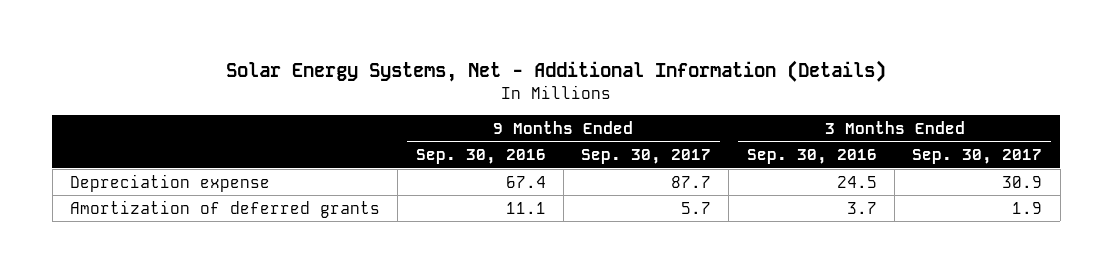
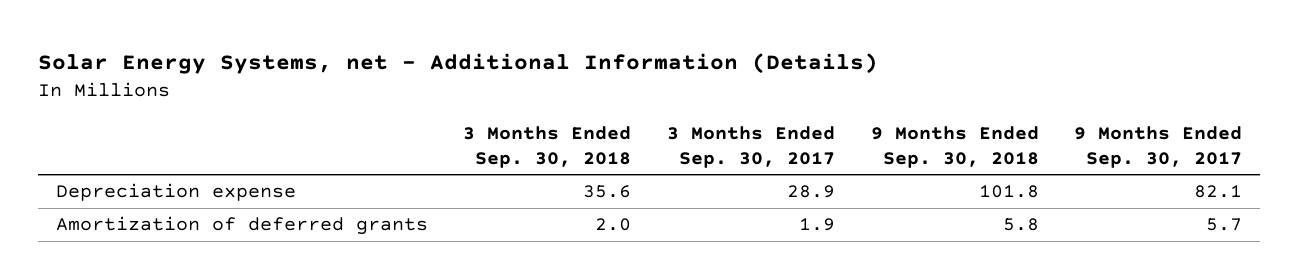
- Solar Energy Systems, Net - Additional Information (Details)
+ Solar Energy Systems, net - Additional Information (Details)
- | 9 Months Ended Sep. 30, 2016 | 9 Months Ended Sep. 30, 2017 | 3 Months Ended Sep. 30, 2016 | 3 Months Ended Sep. 30, 2017
+ | 3 Months Ended Sep. 30, 2018 | 3 Months Ended Sep. 30, 2017 | 9 Months Ended Sep. 30, 2018 | 9 Months Ended Sep. 30, 2017
- Depreciation expense | 67.4 | 87.7 | 24.5 | 30.9
+ Depreciation expense | 35.6 | 28.9 | 101.8 | 82.1

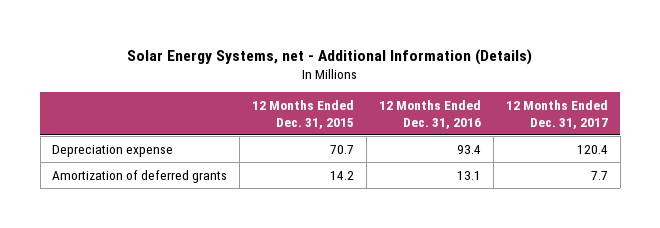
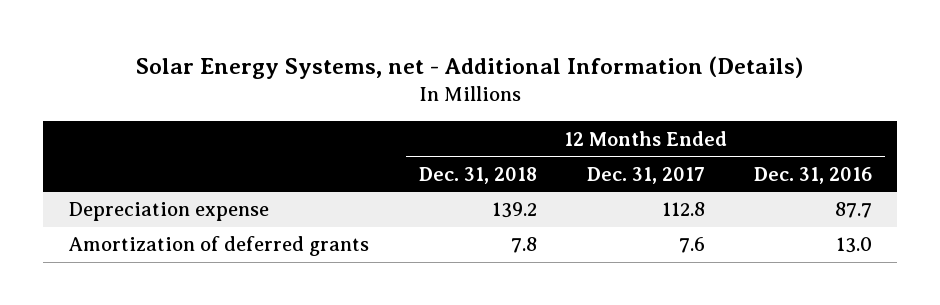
- | 12 Months Ended Dec. 31, 2015 | 12 Months Ended Dec. 31, 2016 | 12 Months Ended Dec. 31, 2017
+ | 12 Months Ended Dec. 31, 2018 | 12 Months Ended Dec. 31, 2017 | 12 Months Ended Dec. 31, 2016
- Depreciation expense | 70.7 | 93.4 | 120.4
- Amortization of deferred grants | 14.2 | 13.1 | 7.7
+ Depreciation expense | 139.2 | 112.8 | 87.7
+ Amortization of deferred grants | 7.8 | 7.6 | 13.0

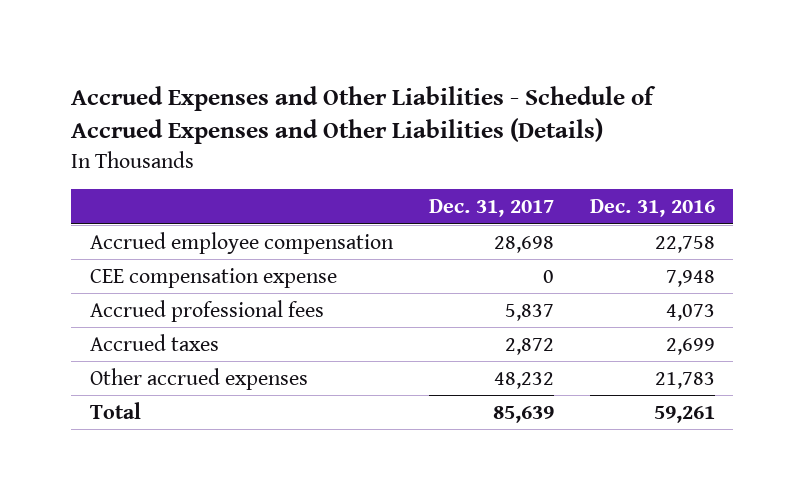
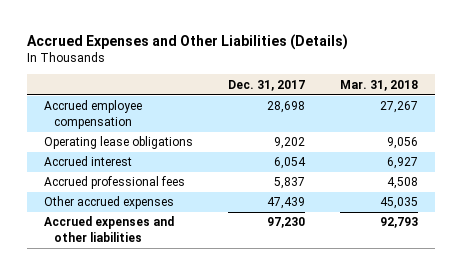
- Accrued Expenses and Other Liabilities - Schedule of Accrued Expenses and Other Liabilities (Details)
+ Accrued Expenses and Other Liabilities (Details)
- | Dec. 31, 2017 | Dec. 31, 2016
+ | Dec. 31, 2017 | Mar. 31, 2018
- CEE compensation expense | 0 | 7,948
+ Operating lease obligations | 9,202 | 9,056
+ Accrued interest | 6,054 | 6,927
- Accrued taxes | 2,872 | 2,699
- Other accrued expenses | 48,232 | 21,783
- Total | 85,639 | 59,261
+ Other accrued expenses | 47,439 | 45,035
+ Accrued expenses and other liabilities | 97,230 | 92,793

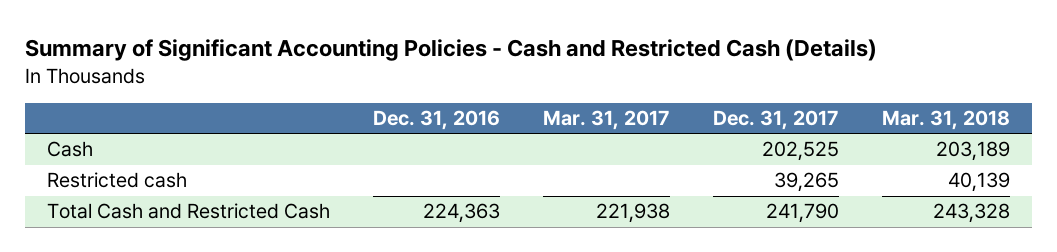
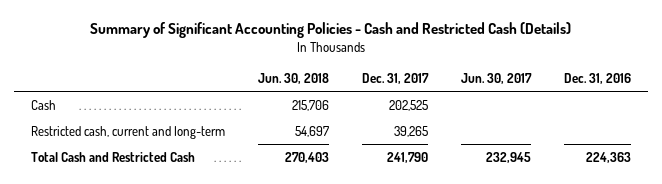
- | Dec. 31, 2016 | Mar. 31, 2017 | Dec. 31, 2017 | Mar. 31, 2018
+ | Jun. 30, 2018 | Dec. 31, 2017 | Jun. 30, 2017 | Dec. 31, 2016
- Restricted cash | | | 39,265 | 40,139
+ Restricted cash, current and long-term | 54,697 | 39,265 | |

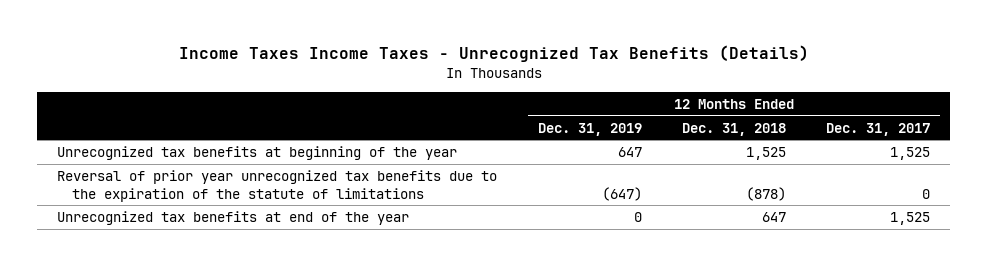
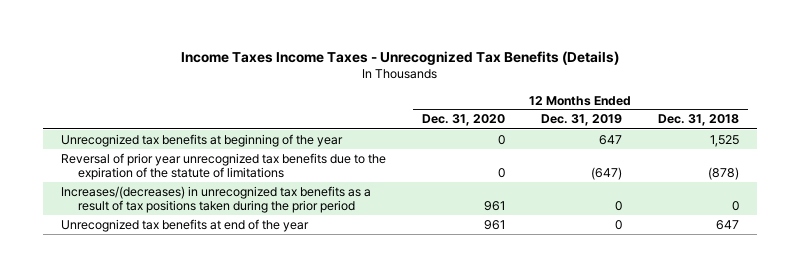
- | 12 Months Ended Dec. 31, 2019 | 12 Months Ended Dec. 31, 2018 | 12 Months Ended Dec. 31, 2017
+ | 12 Months Ended Dec. 31, 2020 | 12 Months Ended Dec. 31, 2019 | 12 Months Ended Dec. 31, 2018
+ Increases/(decreases) in unrecognized tax benefits as a result of tax positions taken during the prior period | 961 | 0 | 0

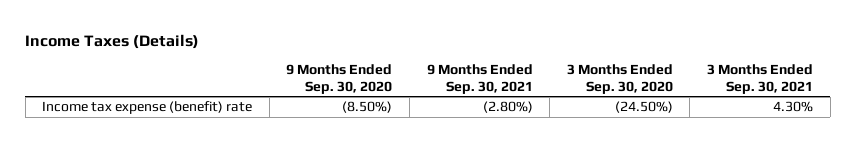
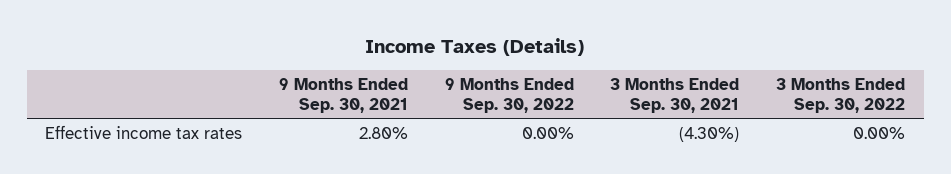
- | 9 Months Ended Sep. 30, 2020 | 9 Months Ended Sep. 30, 2021 | 3 Months Ended Sep. 30, 2020 | 3 Months Ended Sep. 30, 2021
+ | 9 Months Ended Sep. 30, 2021 | 9 Months Ended Sep. 30, 2022 | 3 Months Ended Sep. 30, 2021 | 3 Months Ended Sep. 30, 2022
- Income tax expense (benefit) rate | (8.50%) | (2.80%) | (24.50%) | 4.30%
+ Effective income tax rates | 2.80% | 0.00% | (4.30%) | 0.00%

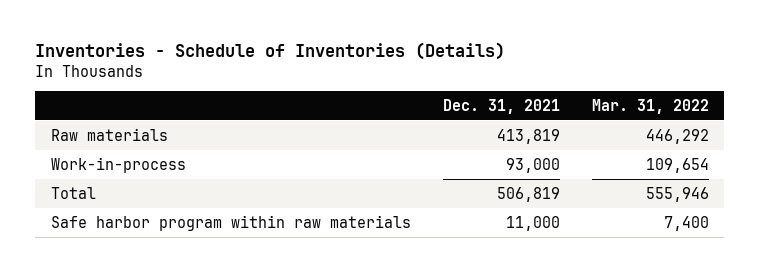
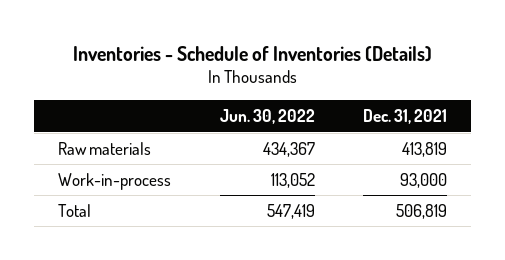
- | Dec. 31, 2021 | Mar. 31, 2022
+ | Jun. 30, 2022 | Dec. 31, 2021
- Safe harbor program within raw materials | 11,000 | 7,400

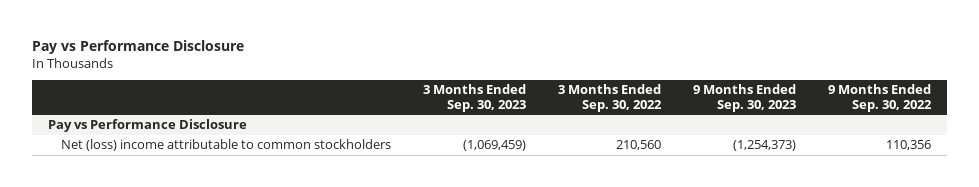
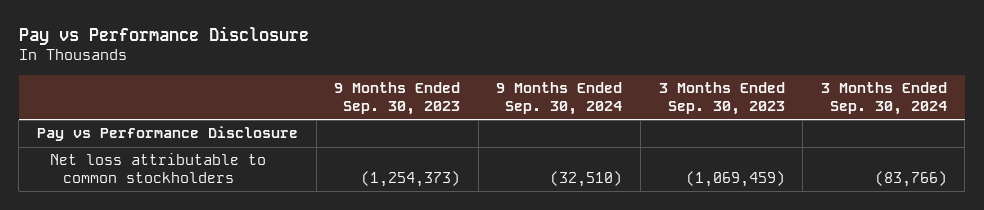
- | 3 Months Ended Sep. 30, 2023 | 3 Months Ended Sep. 30, 2022 | 9 Months Ended Sep. 30, 2023 | 9 Months Ended Sep. 30, 2022
+ | 9 Months Ended Sep. 30, 2023 | 9 Months Ended Sep. 30, 2024 | 3 Months Ended Sep. 30, 2023 | 3 Months Ended Sep. 30, 2024
- Net (loss) income attributable to common stockholders | (1,069,459) | 210,560 | (1,254,373) | 110,356
+ Net loss attributable to common stockholders | (1,254,373) | (32,510) | (1,069,459) | (83,766)

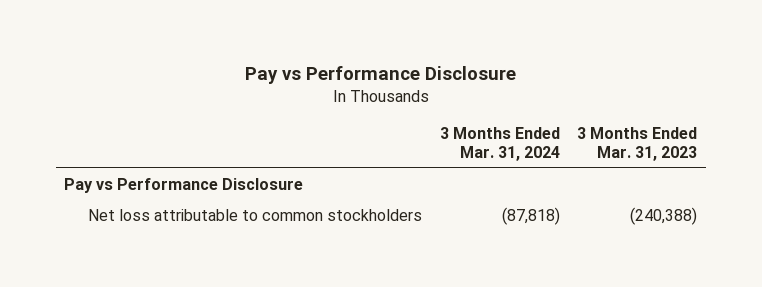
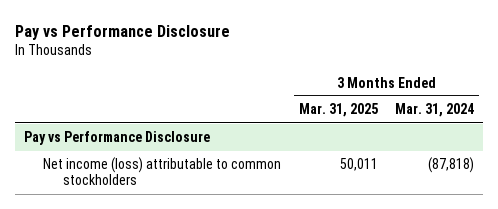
- | 3 Months Ended Mar. 31, 2024 | 3 Months Ended Mar. 31, 2023
+ | 3 Months Ended Mar. 31, 2025 | 3 Months Ended Mar. 31, 2024
- Net loss attributable to common stockholders | (87,818) | (240,388)
+ Net income (loss) attributable to common stockholders | 50,011 | (87,818)

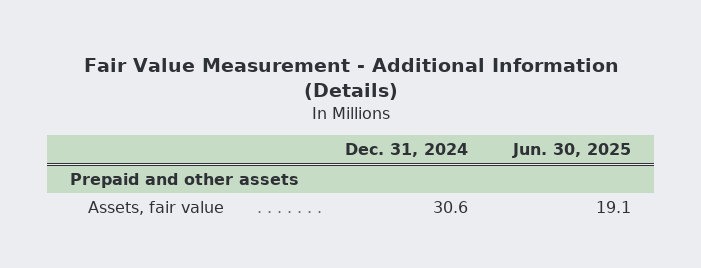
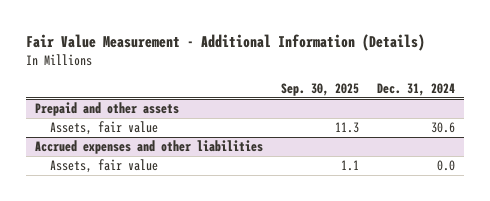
- | Dec. 31, 2024 | Jun. 30, 2025
+ | Sep. 30, 2025 | Dec. 31, 2024
+ Accrued expenses and other liabilities
+ Assets, fair value | 1.1 | 0.0

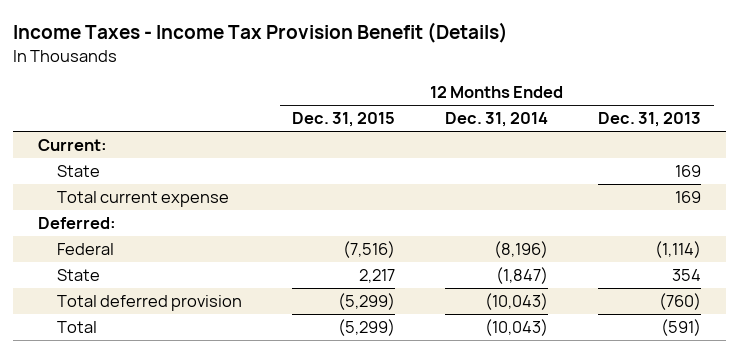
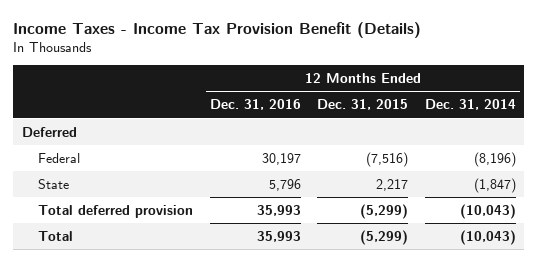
- | 12 Months Ended Dec. 31, 2015 | 12 Months Ended Dec. 31, 2014 | 12 Months Ended Dec. 31, 2013
+ | 12 Months Ended Dec. 31, 2016 | 12 Months Ended Dec. 31, 2015 | 12 Months Ended Dec. 31, 2014
- Current:
- State | | | 169
- Total current expense | | | 169
- Deferred:
+ Deferred

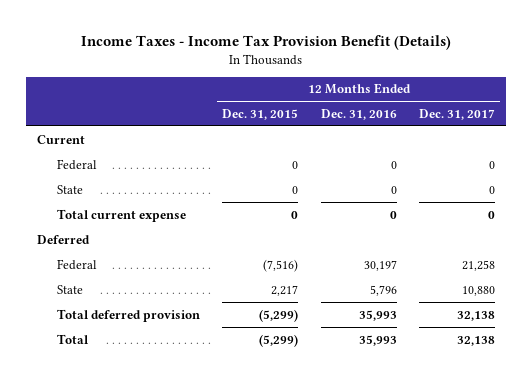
- | 12 Months Ended Dec. 31, 2016 | 12 Months Ended Dec. 31, 2015 | 12 Months Ended Dec. 31, 2014
+ | 12 Months Ended Dec. 31, 2015 | 12 Months Ended Dec. 31, 2016 | 12 Months Ended Dec. 31, 2017
+ Current
+ Federal | 0 | 0 | 0
+ State | 0 | 0 | 0
+ Total current expense | 0 | 0 | 0

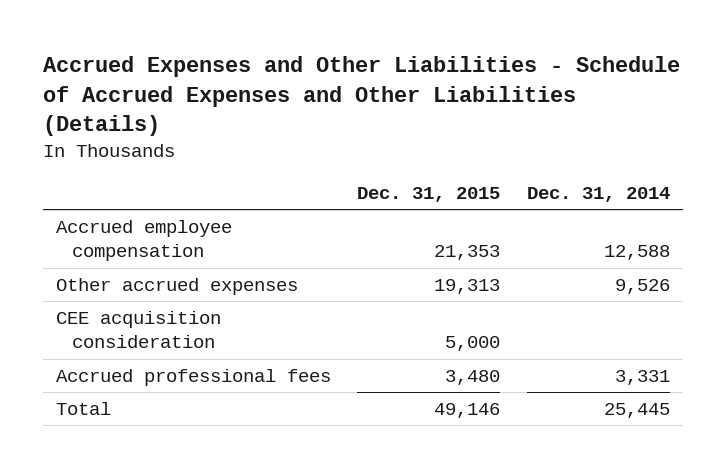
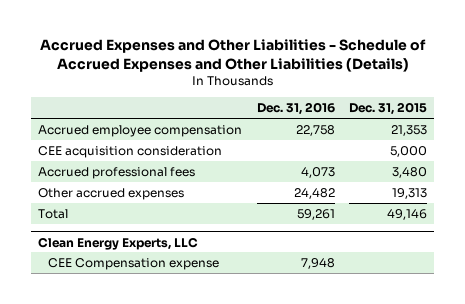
- | Dec. 31, 2015 | Dec. 31, 2014
+ | Dec. 31, 2016 | Dec. 31, 2015
moved down: Other accrued expenses | 24,482 | 19,313
+ Clean Energy Experts, LLC
+ CEE Compensation expense | 7,948 |

